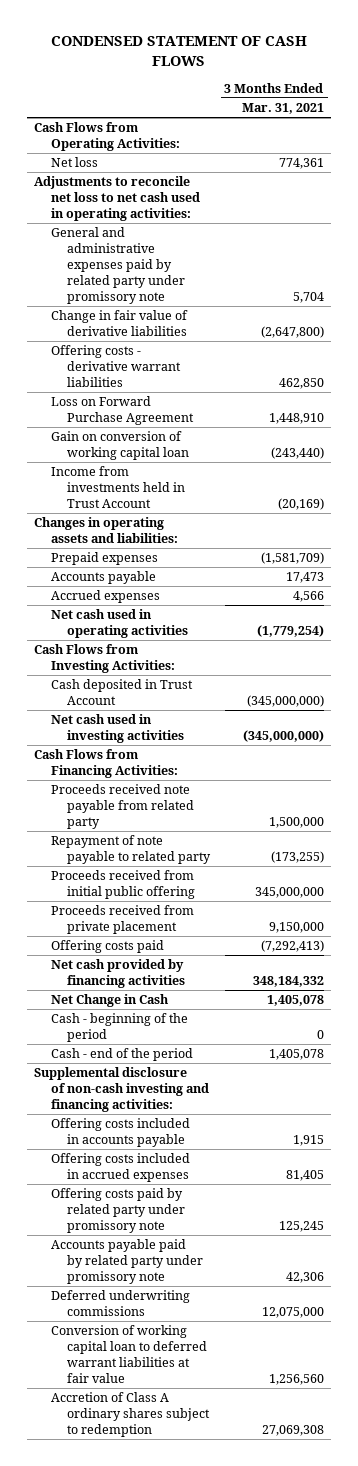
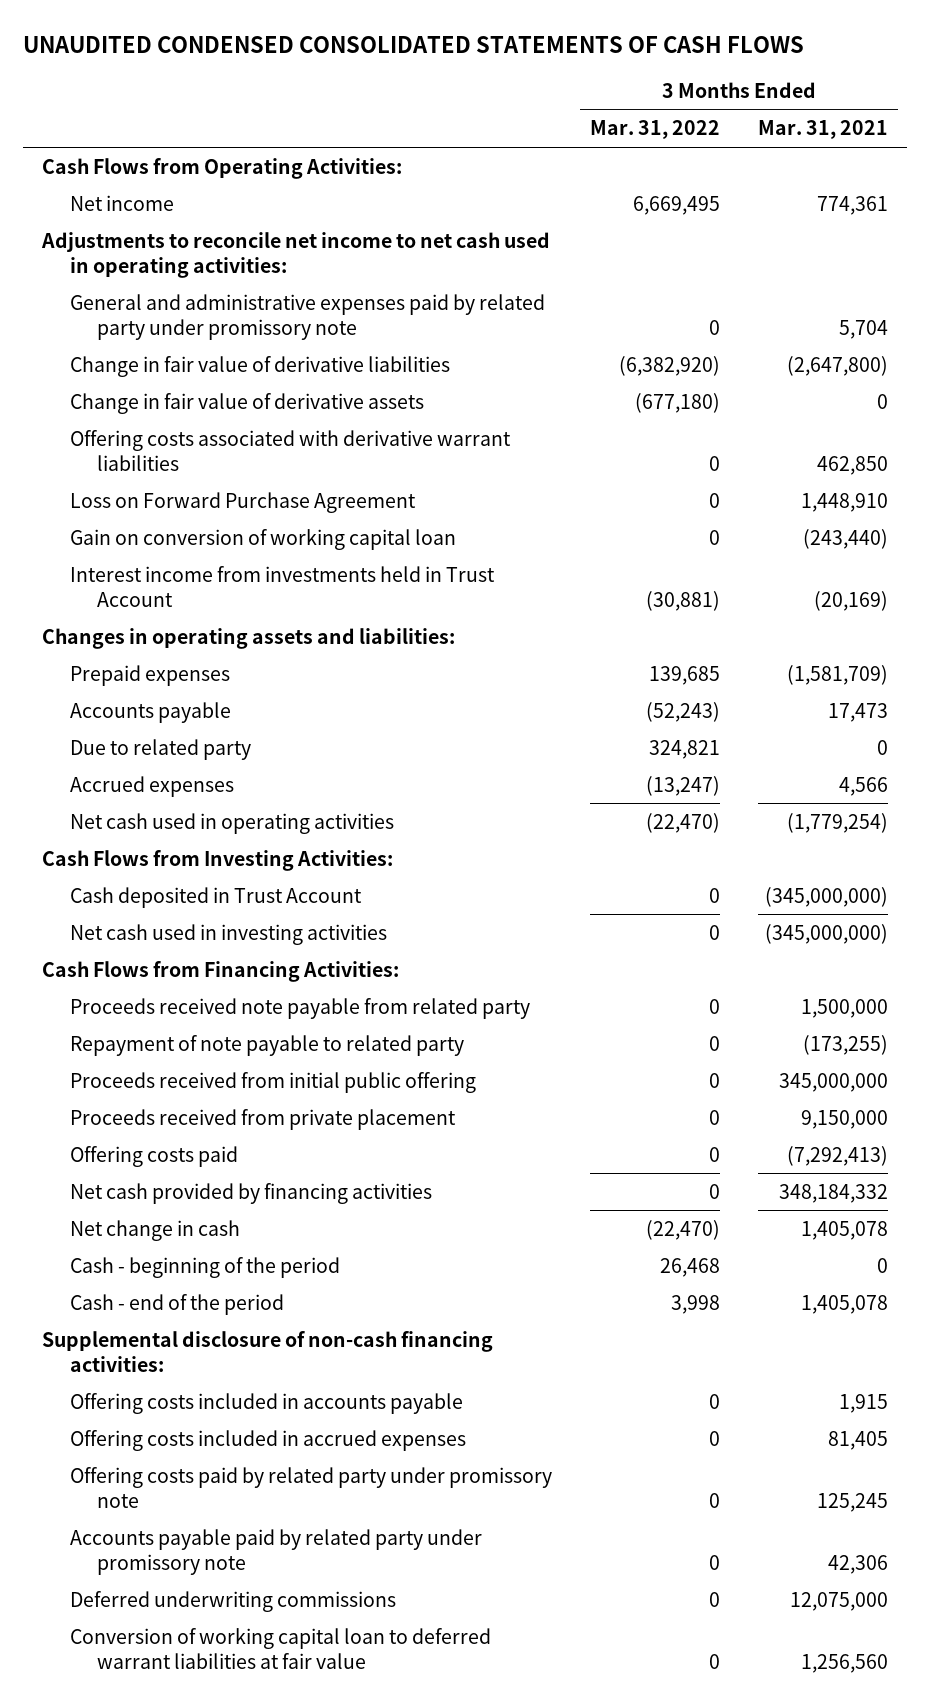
- CONDENSED STATEMENT OF CASH FLOWS
+ UNAUDITED CONDENSED CONSOLIDATED STATEMENTS OF CASH FLOWS
- | 3 Months Ended Mar. 31, 2021
+ | 3 Months Ended Mar. 31, 2022 | 3 Months Ended Mar. 31, 2021
- Net loss | 774,361
- Adjustments to reconcile net loss to net cash used in operating activities:
+ Net income | 6,669,495 | 774,361
+ Adjustments to reconcile net income to net cash used in operating activities:
- Offering costs - derivative warrant liabilities | 462,850
+ Change in fair value of derivative assets | (677,180) | 0
+ Offering costs associated with derivative warrant liabilities | 0 | 462,850
- Income from investments held in Trust Account | (20,169)
+ Interest income from investments held in Trust Account | (30,881) | (20,169)
+ Due to related party | 324,821 | 0
- Net Change in Cash | 1,405,078
+ Net change in cash | (22,470) | 1,405,078
- Supplemental disclosure of non-cash investing and financing activities:
+ Supplemental disclosure of non-cash financing activities:
- Accretion of Class A ordinary shares subject to redemption | 27,069,308

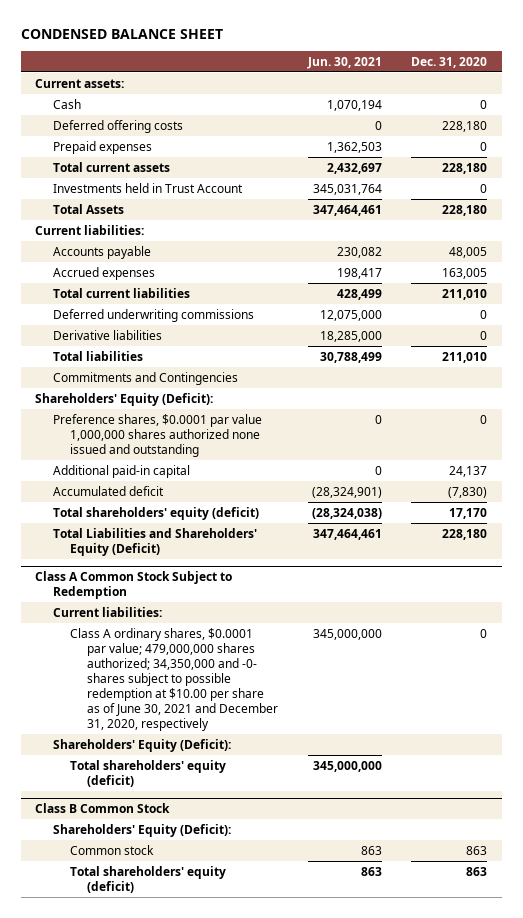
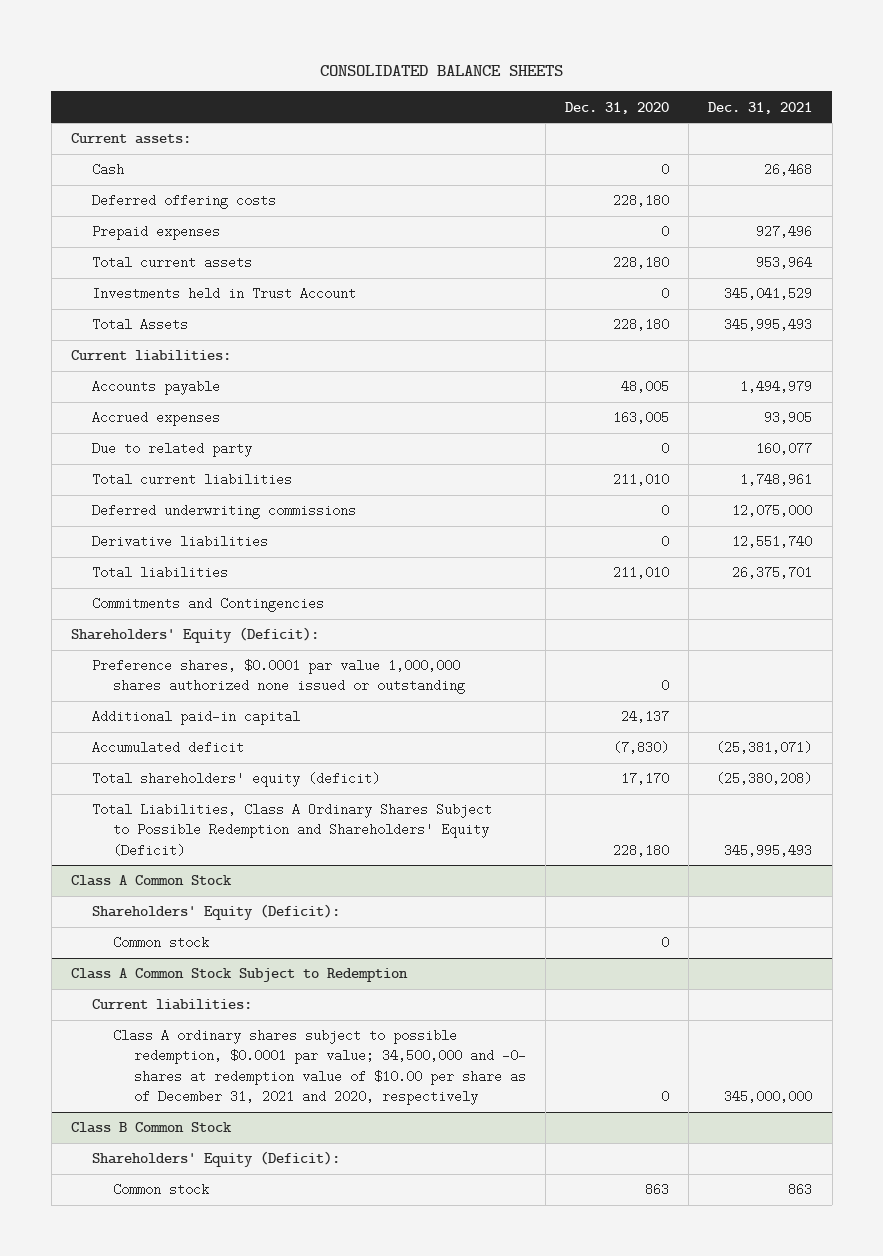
- CONDENSED BALANCE SHEET
+ CONSOLIDATED BALANCE SHEETS
- | Jun. 30, 2021 | Dec. 31, 2020
+ | Dec. 31, 2020 | Dec. 31, 2021
+ Due to related party | 0 | 160,077
- Preference shares, $0.0001 par value 1,000,000 shares authorized none issued and outstanding | 0 | 0
+ Preference shares, $0.0001 par value 1,000,000 shares authorized none issued or outstanding | 0 |
- Total Liabilities and Shareholders' Equity (Deficit) | 347,464,461 | 228,180
+ Total Liabilities, Class A Ordinary Shares Subject to Possible Redemption and Shareholders' Equity (Deficit) | 228,180 | 345,995,493
+ Class A Common Stock
+ Shareholders' Equity (Deficit):
+ Common stock | 0 |
@ Class A Common Stock Subject to Redemption
- Class A ordinary shares, $0.0001 par value; 479,000,000 shares authorized; 34,350,000 and -0- shares subject to possible redemption at $10.00 per share as of June 30, 2021 and December 31, 2020, respectively | 345,000,000 | 0
- Shareholders' Equity (Deficit):
- Total shareholders' equity (deficit) | 345,000,000 |
+ Class A ordinary shares subject to possible redemption, $0.0001 par value; 34,500,000 and -0- shares at redemption value of $10.00 per share as of December 31, 2021 and 2020, respectively | 0 | 345,000,000
@ Class B Common Stock
- Total shareholders' equity (deficit) | 863 | 863

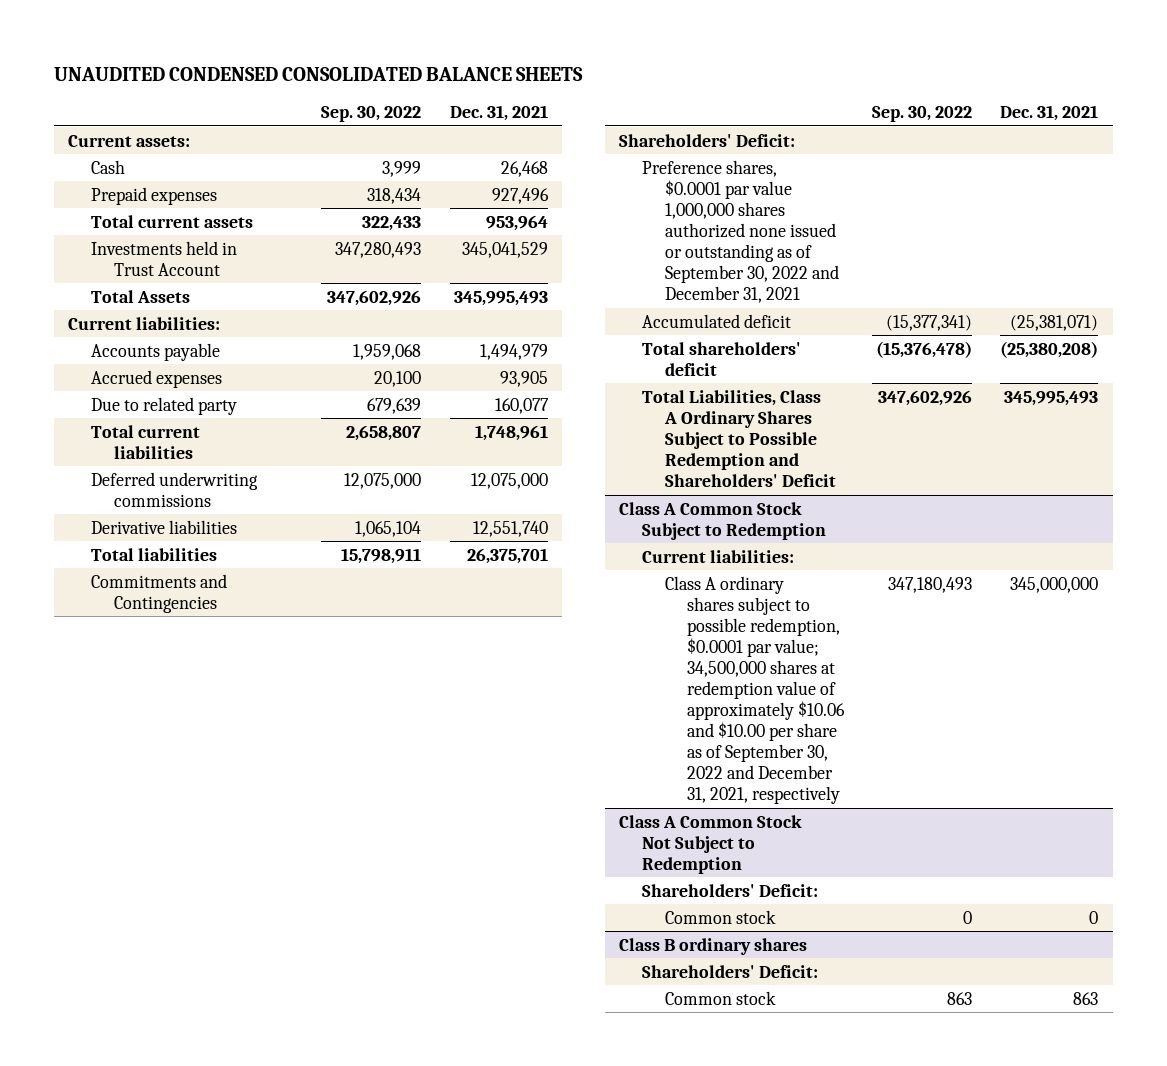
- CONSOLIDATED BALANCE SHEETS
+ UNAUDITED CONDENSED CONSOLIDATED BALANCE SHEETS
- | Dec. 31, 2020 | Dec. 31, 2021
+ | Sep. 30, 2022 | Dec. 31, 2021
- Deferred offering costs | 228,180 |
- Shareholders' Equity (Deficit):
- Preference shares, $0.0001 par value 1,000,000 shares authorized none issued or outstanding | 0 |
- Additional paid-in capital | 24,137 |
+ Shareholders' Deficit:
+ Preference shares, $0.0001 par value 1,000,000 shares authorized none issued or outstanding as of September 30, 2022 and December 31, 2021
- Total shareholders' equity (deficit) | 17,170 | (25,380,208)
- Total Liabilities, Class A Ordinary Shares Subject to Possible Redemption and Shareholders' Equity (Deficit) | 228,180 | 345,995,493
- Class A Common Stock
- Shareholders' Equity (Deficit):
- Common stock | 0 |
+ Total shareholders' deficit | (15,376,478) | (25,380,208)
+ Total Liabilities, Class A Ordinary Shares Subject to Possible Redemption and Shareholders' Deficit | 347,602,926 | 345,995,493
@ Class A Common Stock Subject to Redemption
- Class A ordinary shares subject to possible redemption, $0.0001 par value; 34,500,000 and -0- shares at redemption value of $10.00 per share as of December 31, 2021 and 2020, respectively | 0 | 345,000,000
- Class B Common Stock
- Shareholders' Equity (Deficit):
@ Class A Common Stock Subject to Redemption
+ Class A ordinary shares subject to possible redemption, $0.0001 par value; 34,500,000 shares at redemption value of approximately $10.06 and $10.00 per share as of September 30, 2022 and December 31, 2021, respectively | 347,180,493 | 345,000,000
+ Class A Common Stock Not Subject to Redemption
+ Shareholders' Deficit:
+ Common stock | 0 | 0
+ Class B ordinary shares
+ Shareholders' Deficit:

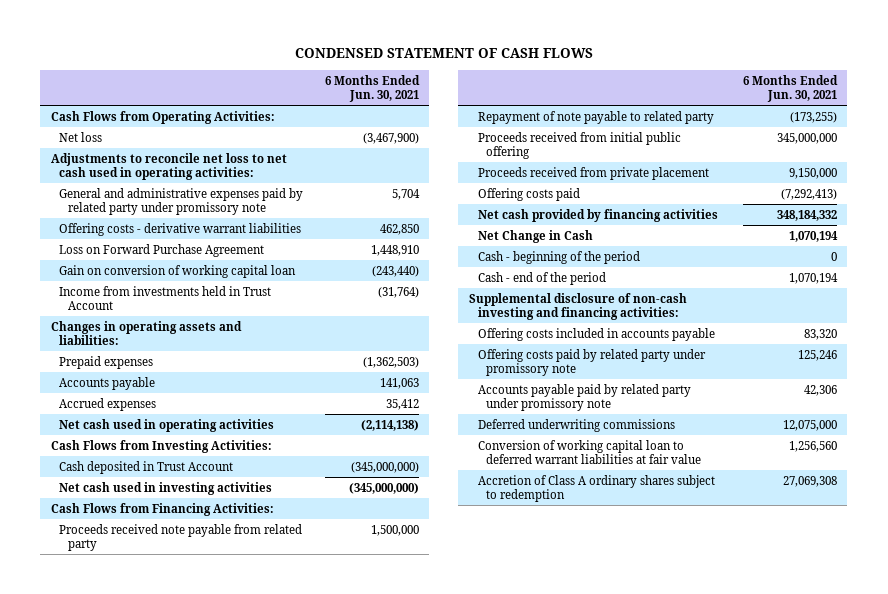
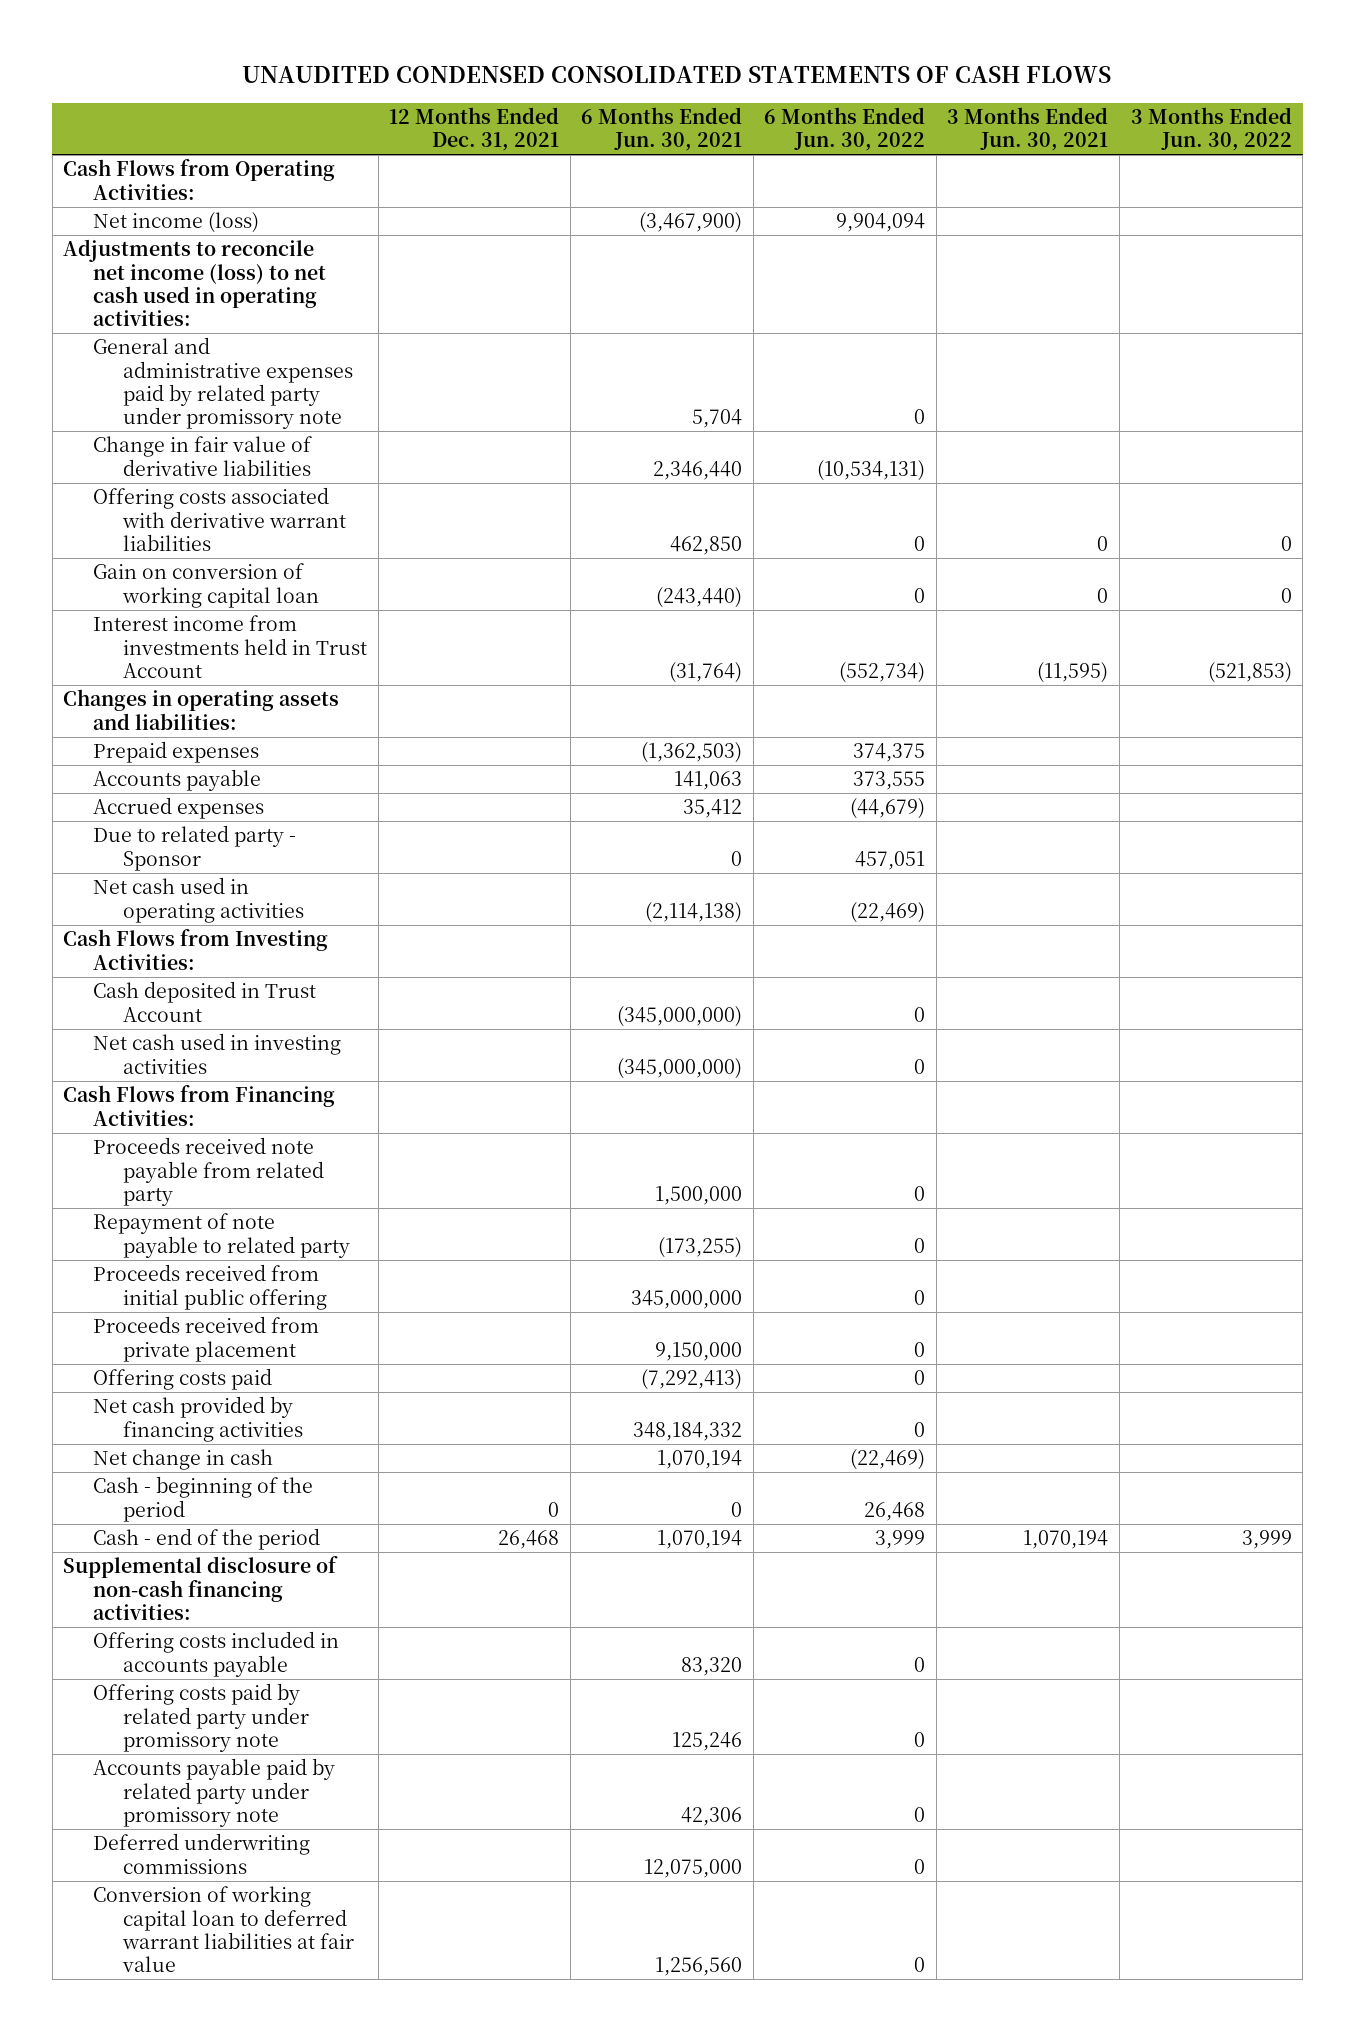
- CONDENSED STATEMENT OF CASH FLOWS
+ UNAUDITED CONDENSED CONSOLIDATED STATEMENTS OF CASH FLOWS
- | 6 Months Ended Jun. 30, 2021
+ | 12 Months Ended Dec. 31, 2021 | 6 Months Ended Jun. 30, 2021 | 6 Months Ended Jun. 30, 2022 | 3 Months Ended Jun. 30, 2021 | 3 Months Ended Jun. 30, 2022
- Net loss | (3,467,900)
- Adjustments to reconcile net loss to net cash used in operating activities:
+ Net income (loss) | | (3,467,900) | 9,904,094 | |
+ Adjustments to reconcile net income (loss) to net cash used in operating activities:
- Offering costs - derivative warrant liabilities | 462,850
- Loss on Forward Purchase Agreement | 1,448,910
+ Change in fair value of derivative liabilities | | 2,346,440 | (10,534,131) | |
+ Offering costs associated with derivative warrant liabilities | | 462,850 | 0 | 0 | 0
- Income from investments held in Trust Account | (31,764)
+ Interest income from investments held in Trust Account | | (31,764) | (552,734) | (11,595) | (521,853)
+ Due to related party - Sponsor | | 0 | 457,051 | |
- Net Change in Cash | 1,070,194
+ Net change in cash | | 1,070,194 | (22,469) | |
- Supplemental disclosure of non-cash investing and financing activities:
+ Supplemental disclosure of non-cash financing activities:
- Accretion of Class A ordinary shares subject to redemption | 27,069,308

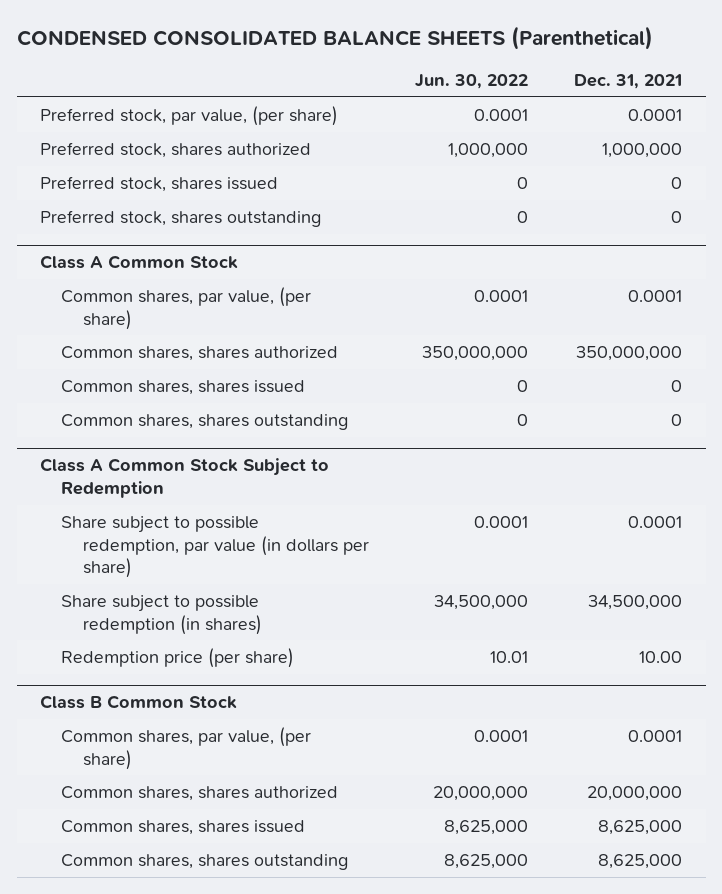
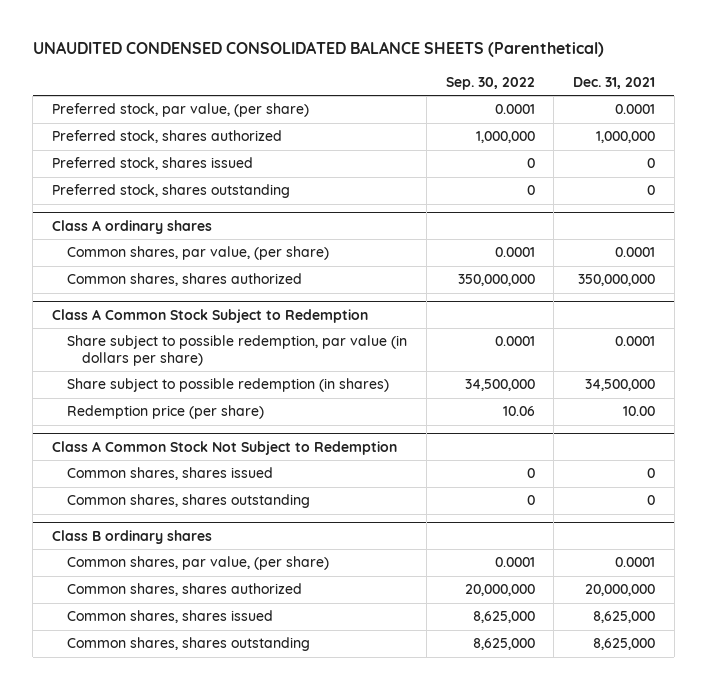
- CONDENSED CONSOLIDATED BALANCE SHEETS (Parenthetical)
+ UNAUDITED CONDENSED CONSOLIDATED BALANCE SHEETS (Parenthetical)
- | Jun. 30, 2022 | Dec. 31, 2021
+ | Sep. 30, 2022 | Dec. 31, 2021
- Class A Common Stock
+ Class A ordinary shares
- Common shares, shares issued | 0 | 0
- Common shares, shares outstanding | 0 | 0
- Class B Common Stock
+ Class A Common Stock Not Subject to Redemption
+ Common shares, shares issued | 0 | 0
+ Common shares, shares outstanding | 0 | 0
+ Class B ordinary shares

